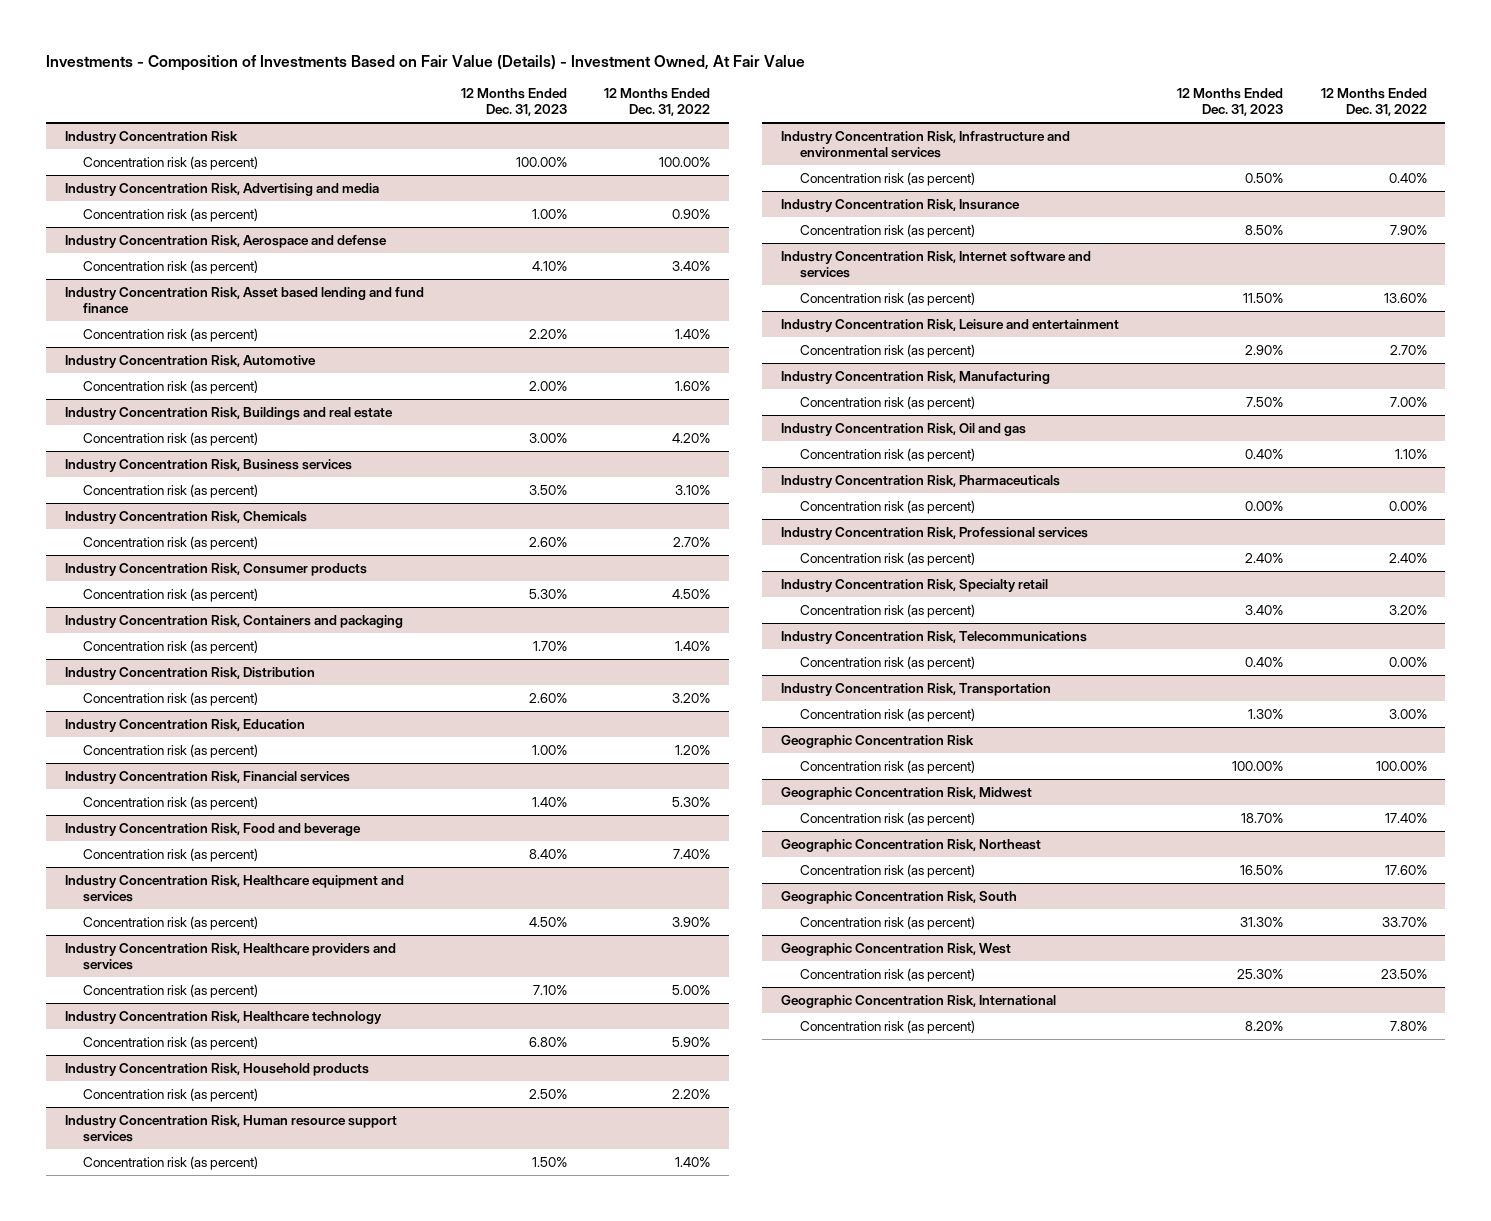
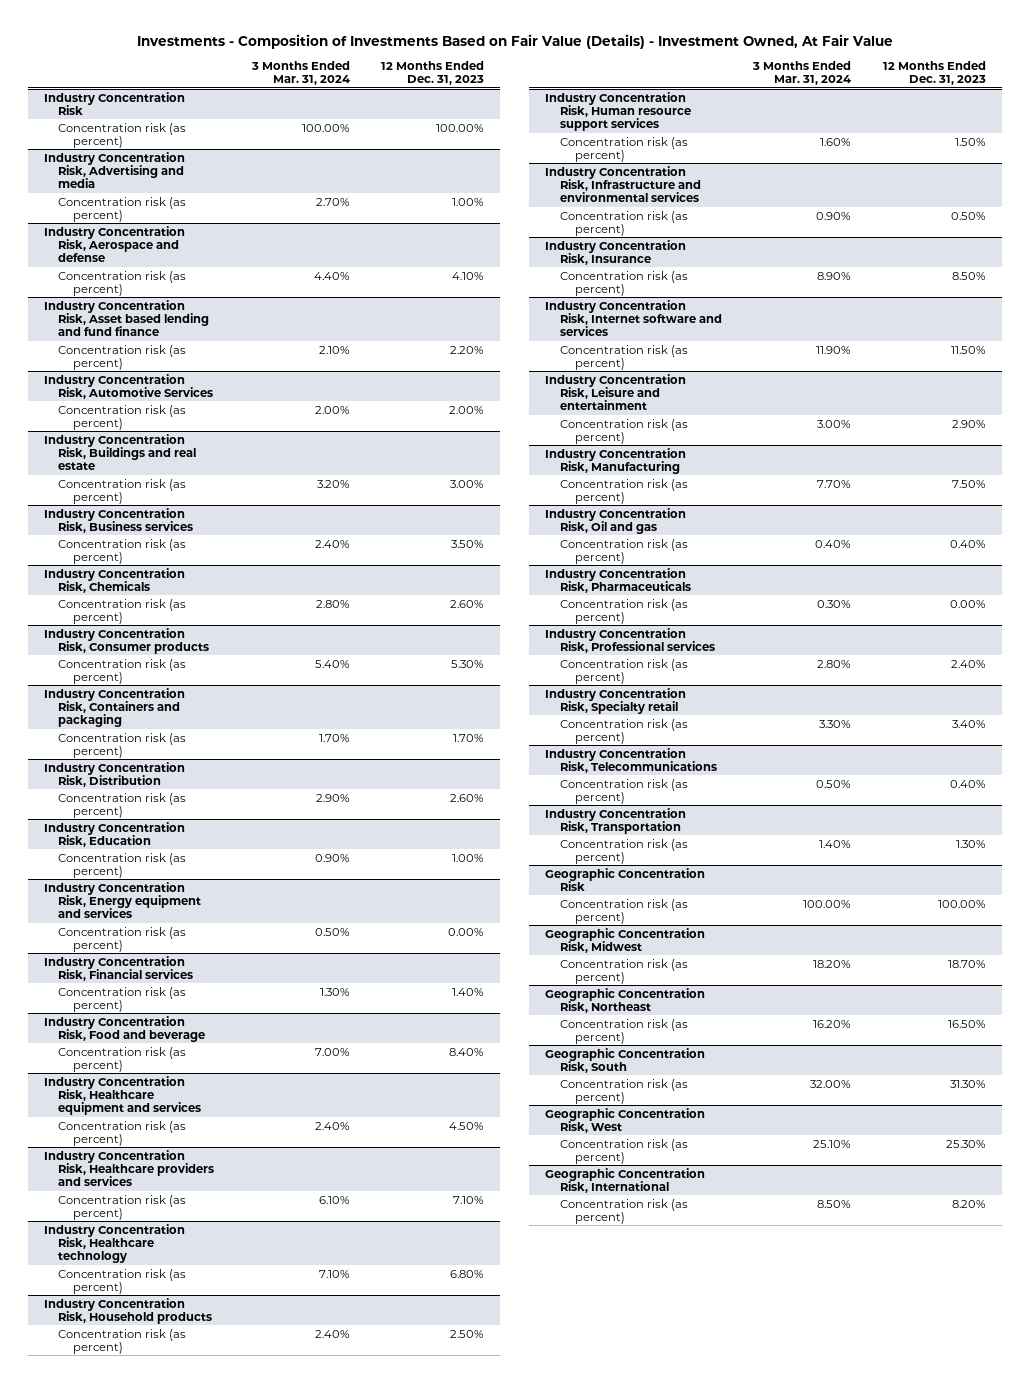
- | 12 Months Ended Dec. 31, 2023 | 12 Months Ended Dec. 31, 2022
+ | 3 Months Ended Mar. 31, 2024 | 12 Months Ended Dec. 31, 2023
- Industry Concentration Risk, Automotive
+ Industry Concentration Risk, Automotive Services
+ Industry Concentration Risk, Energy equipment and services
+ Concentration risk (as percent) | 0.50% | 0.00%

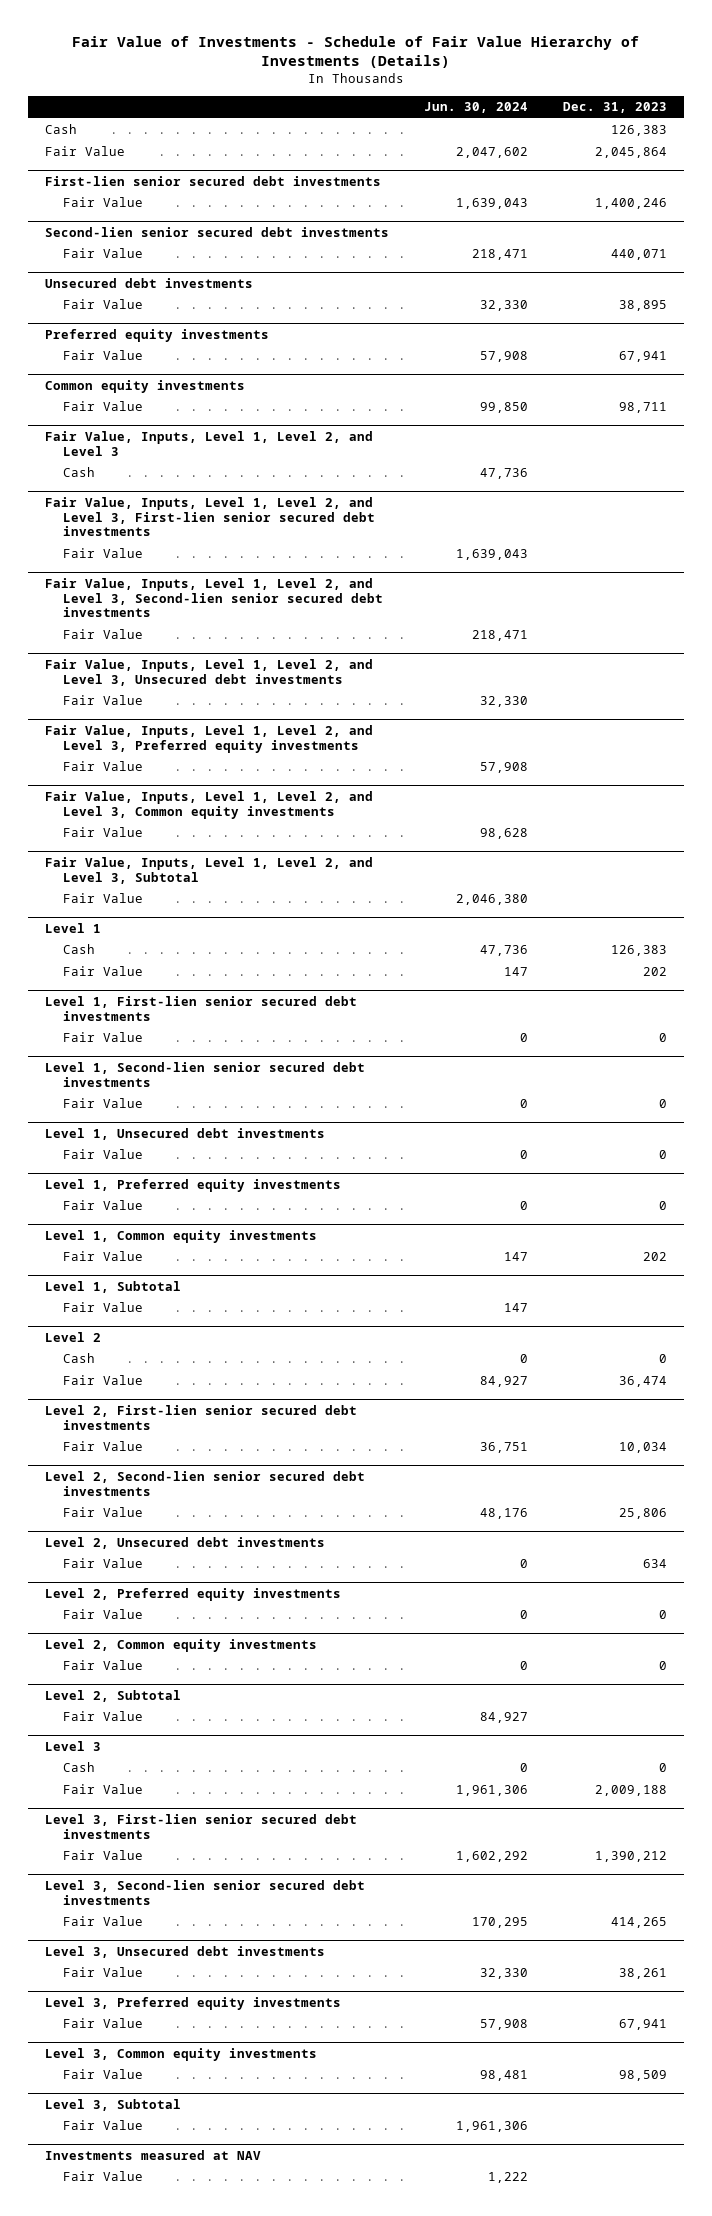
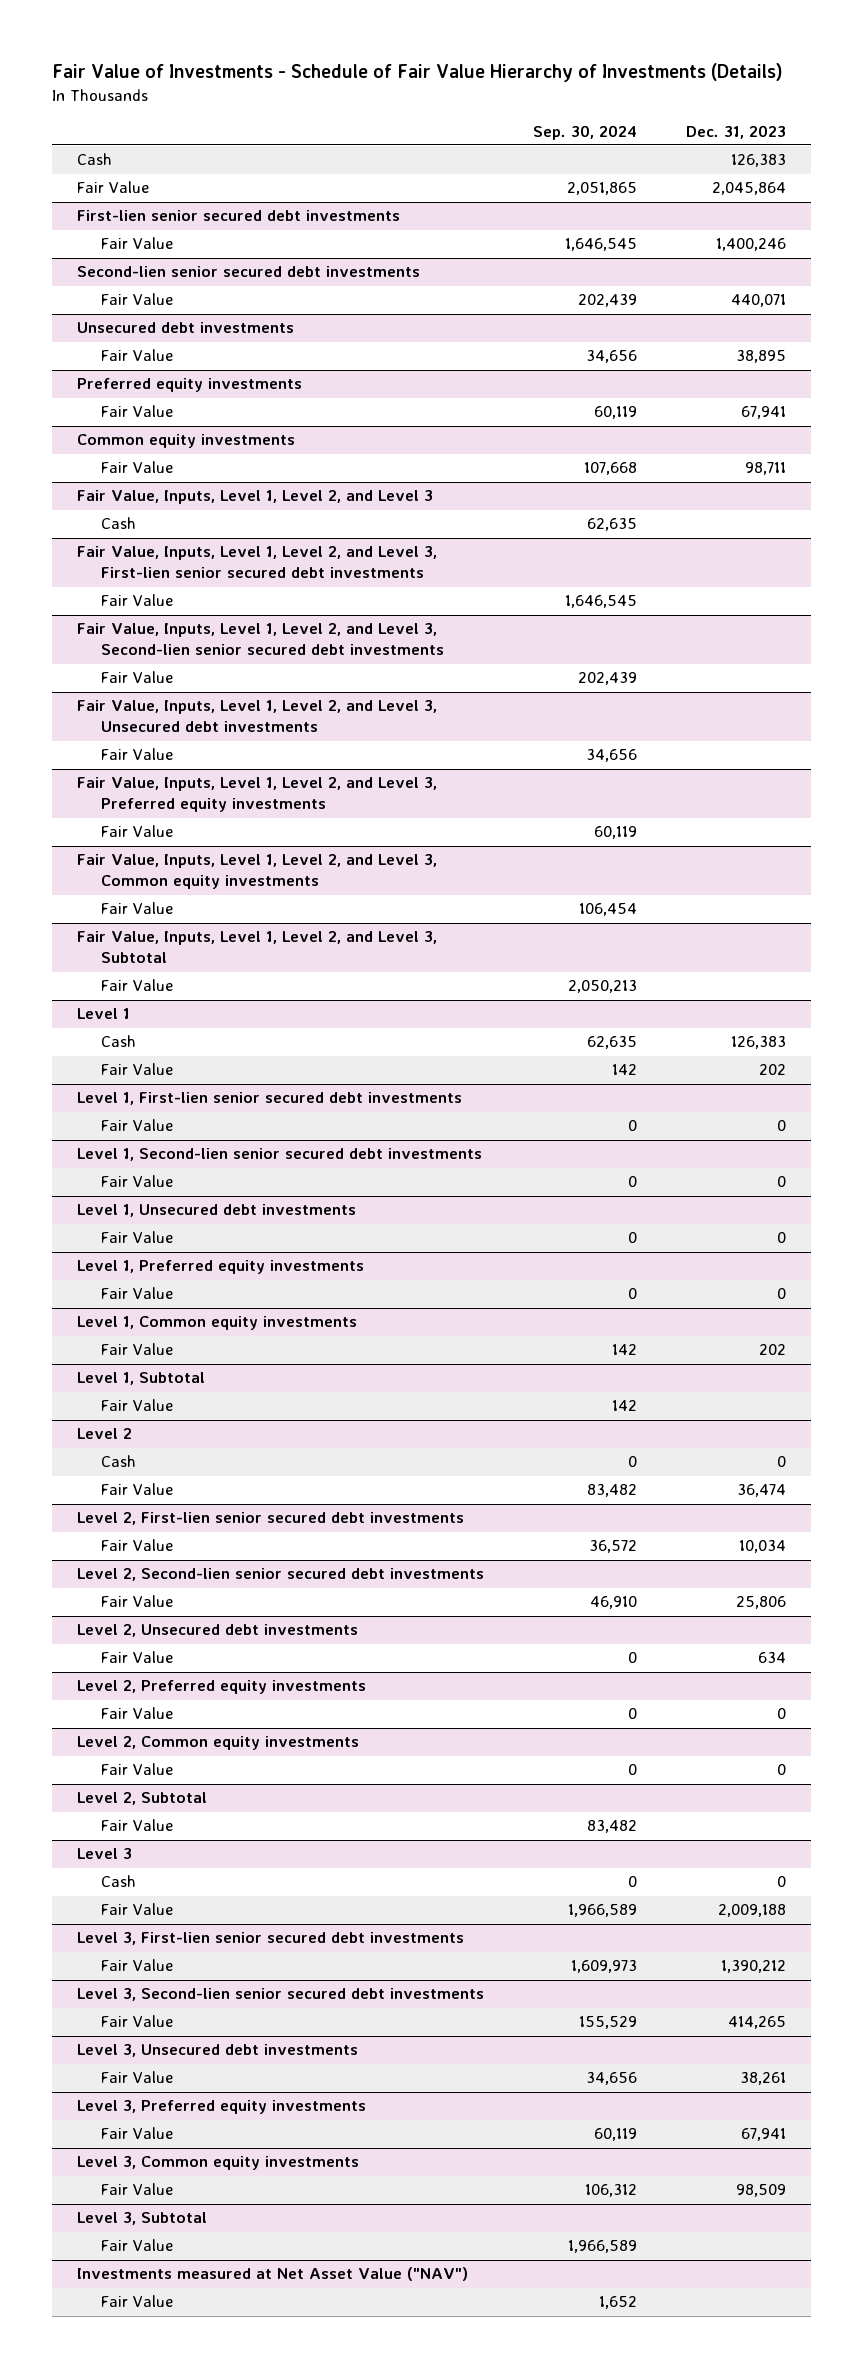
- | Jun. 30, 2024 | Dec. 31, 2023
+ | Sep. 30, 2024 | Dec. 31, 2023
- Investments measured at NAV
+ Investments measured at Net Asset Value ("NAV")

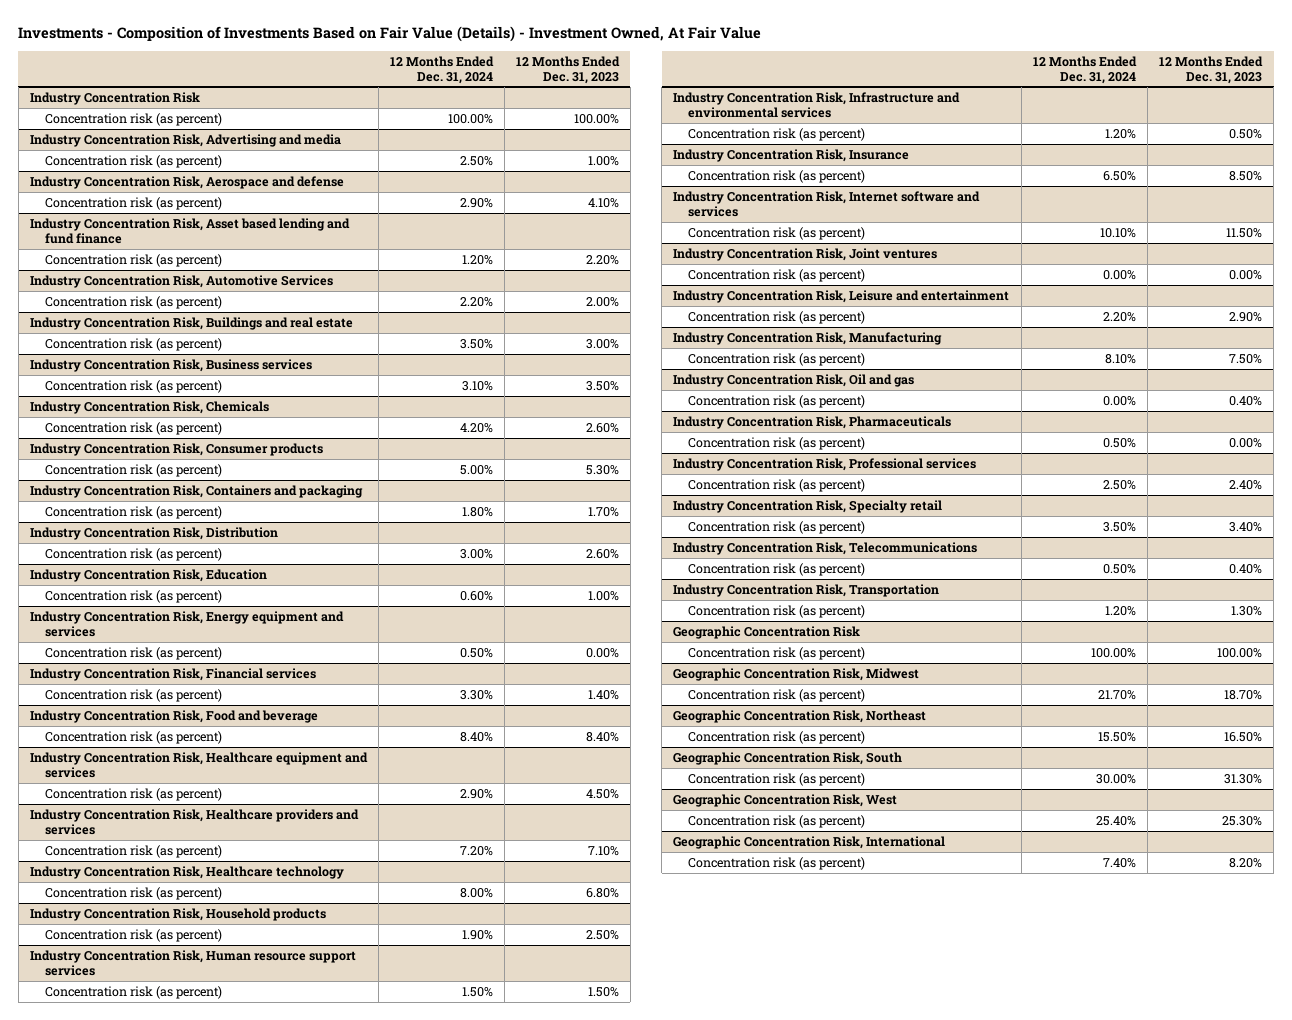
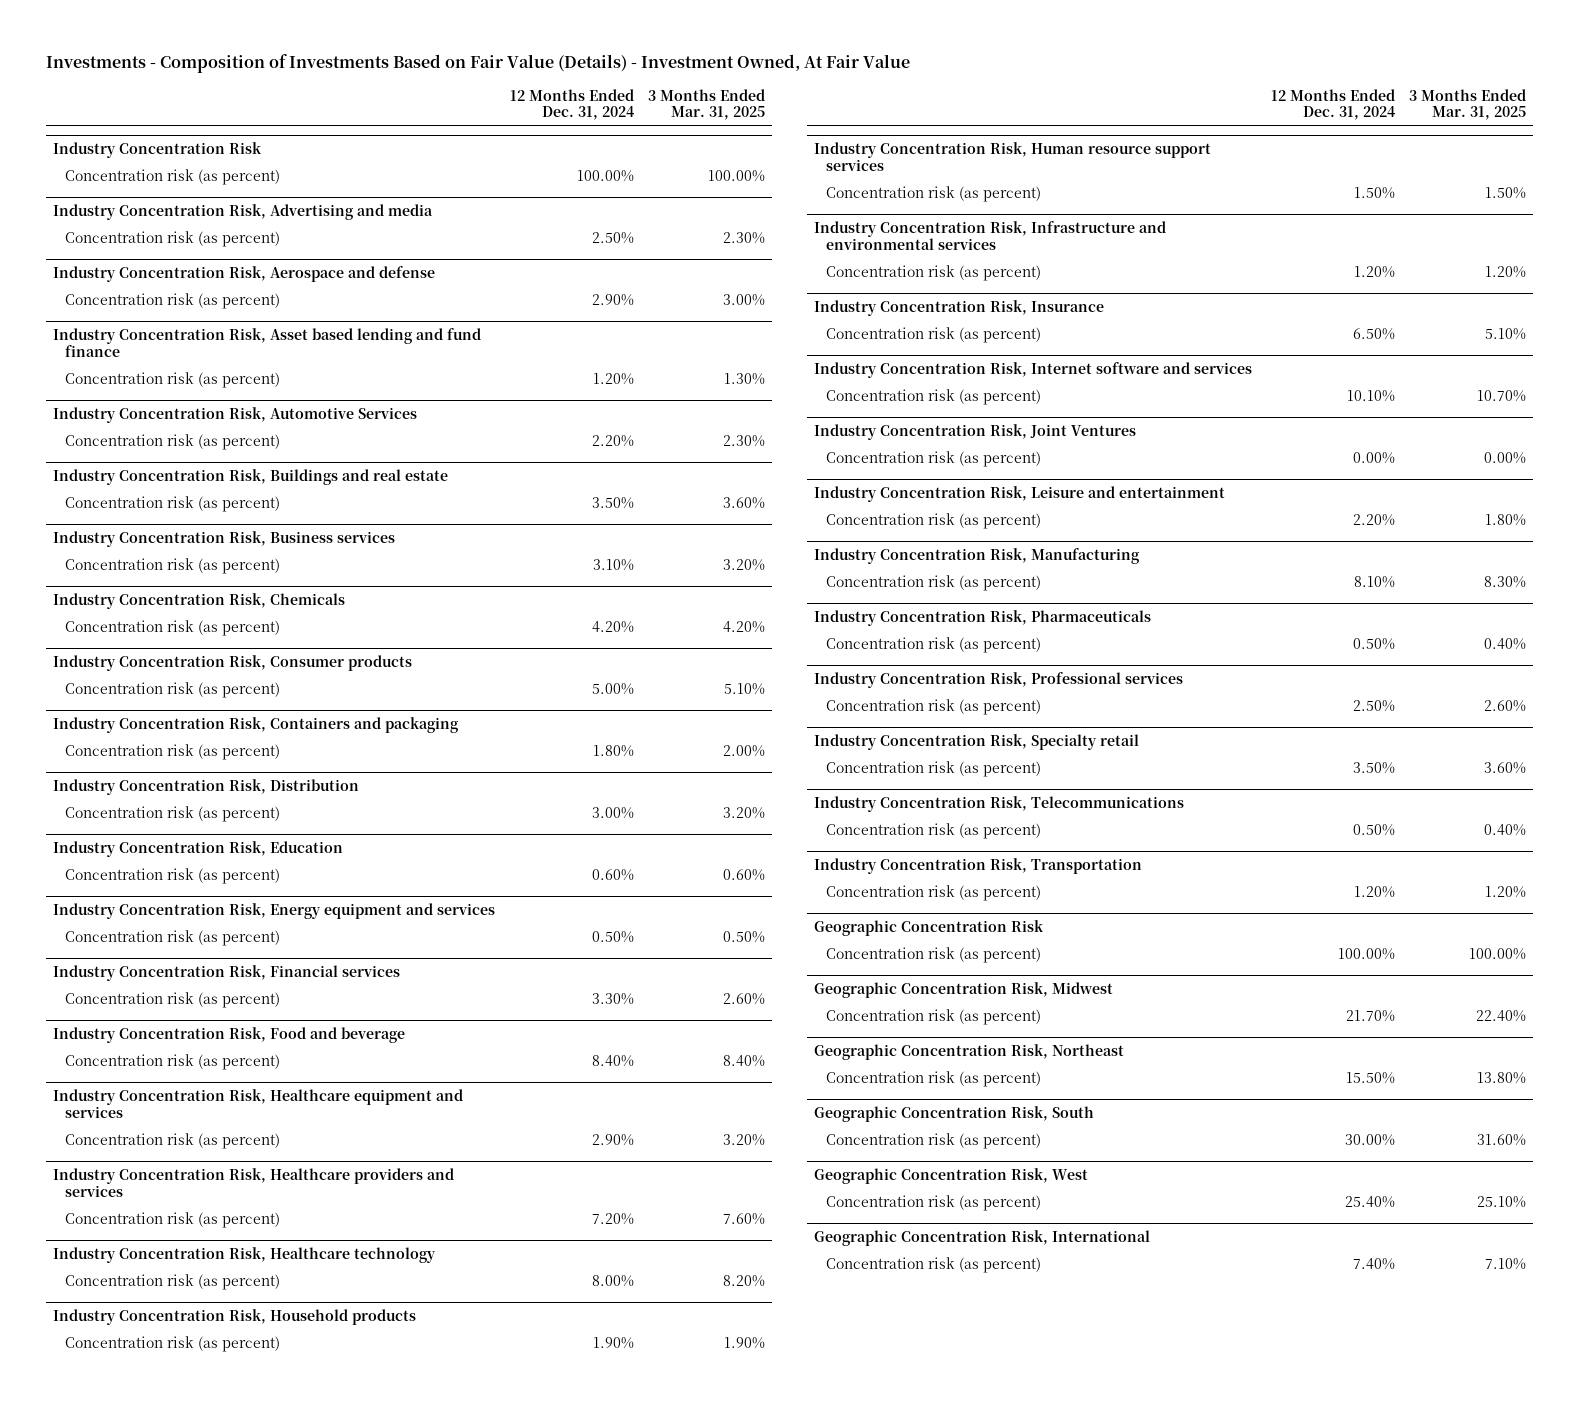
- | 12 Months Ended Dec. 31, 2024 | 12 Months Ended Dec. 31, 2023
+ | 12 Months Ended Dec. 31, 2024 | 3 Months Ended Mar. 31, 2025
- Industry Concentration Risk, Joint ventures
+ Industry Concentration Risk, Joint Ventures
- Industry Concentration Risk, Oil and gas
- Concentration risk (as percent) | 0.00% | 0.40%

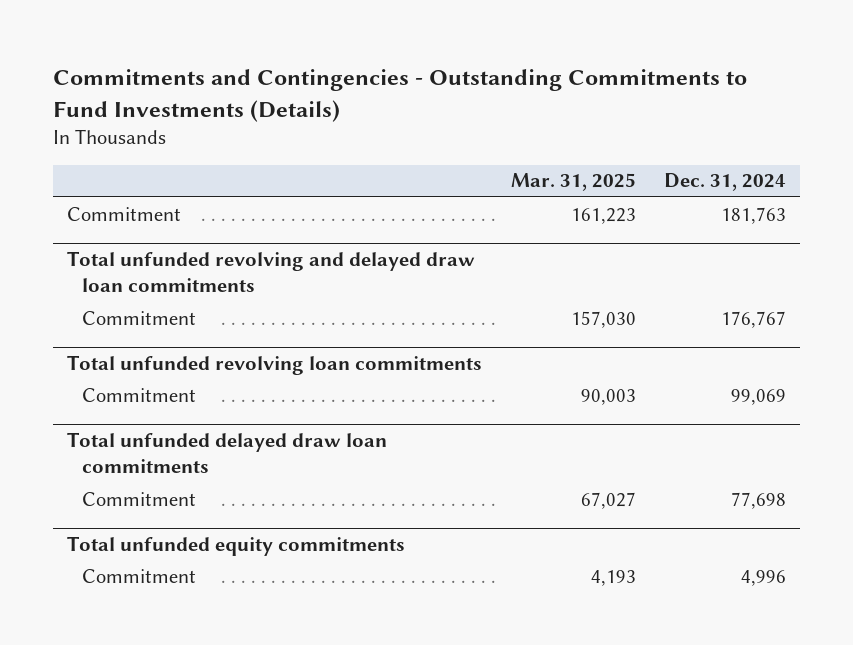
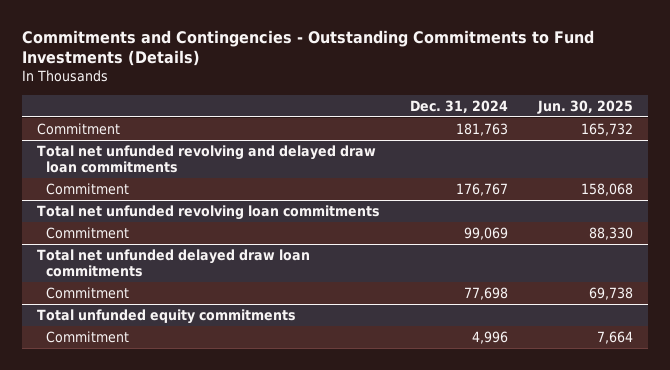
- | Mar. 31, 2025 | Dec. 31, 2024
+ | Dec. 31, 2024 | Jun. 30, 2025
- Total unfunded revolving and delayed draw loan commitments
+ Total net unfunded revolving and delayed draw loan commitments
- Total unfunded revolving loan commitments
+ Total net unfunded revolving loan commitments
- Total unfunded delayed draw loan commitments
+ Total net unfunded delayed draw loan commitments

